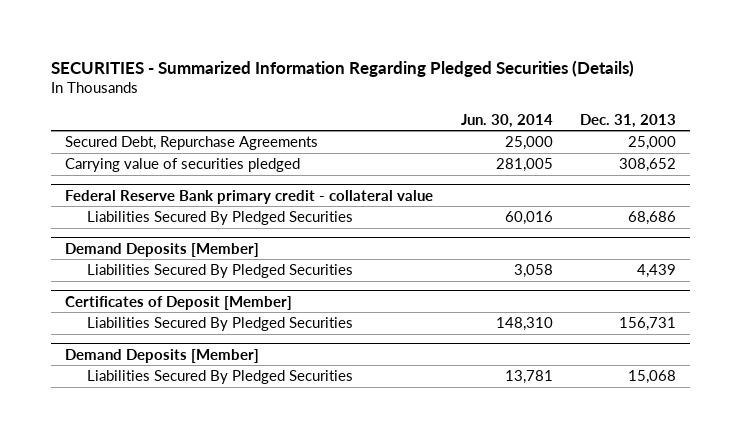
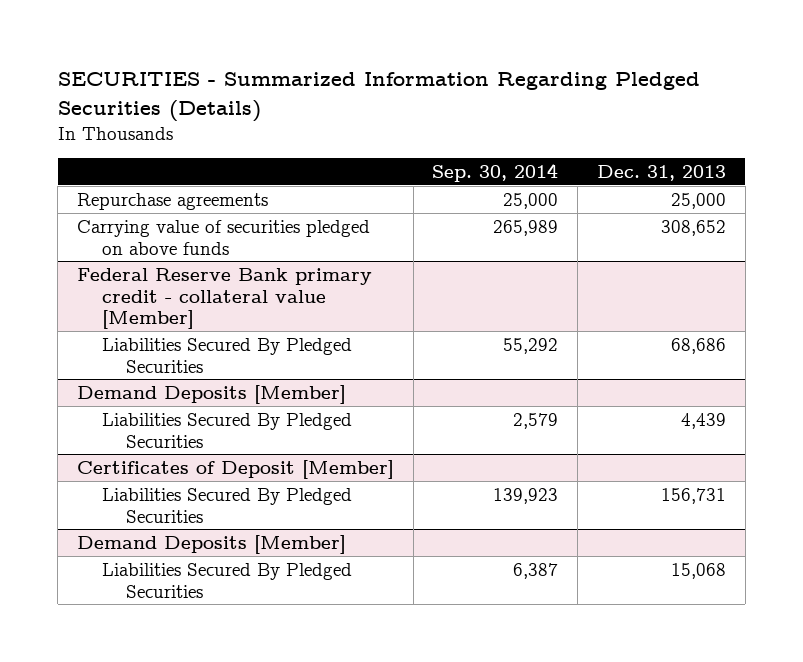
- | Jun. 30, 2014 | Dec. 31, 2013
+ | Sep. 30, 2014 | Dec. 31, 2013
- Secured Debt, Repurchase Agreements | 25,000 | 25,000
- Carrying value of securities pledged | 281,005 | 308,652
- Federal Reserve Bank primary credit - collateral value
+ Repurchase agreements | 25,000 | 25,000
+ Carrying value of securities pledged on above funds | 265,989 | 308,652
+ Federal Reserve Bank primary credit - collateral value [Member]

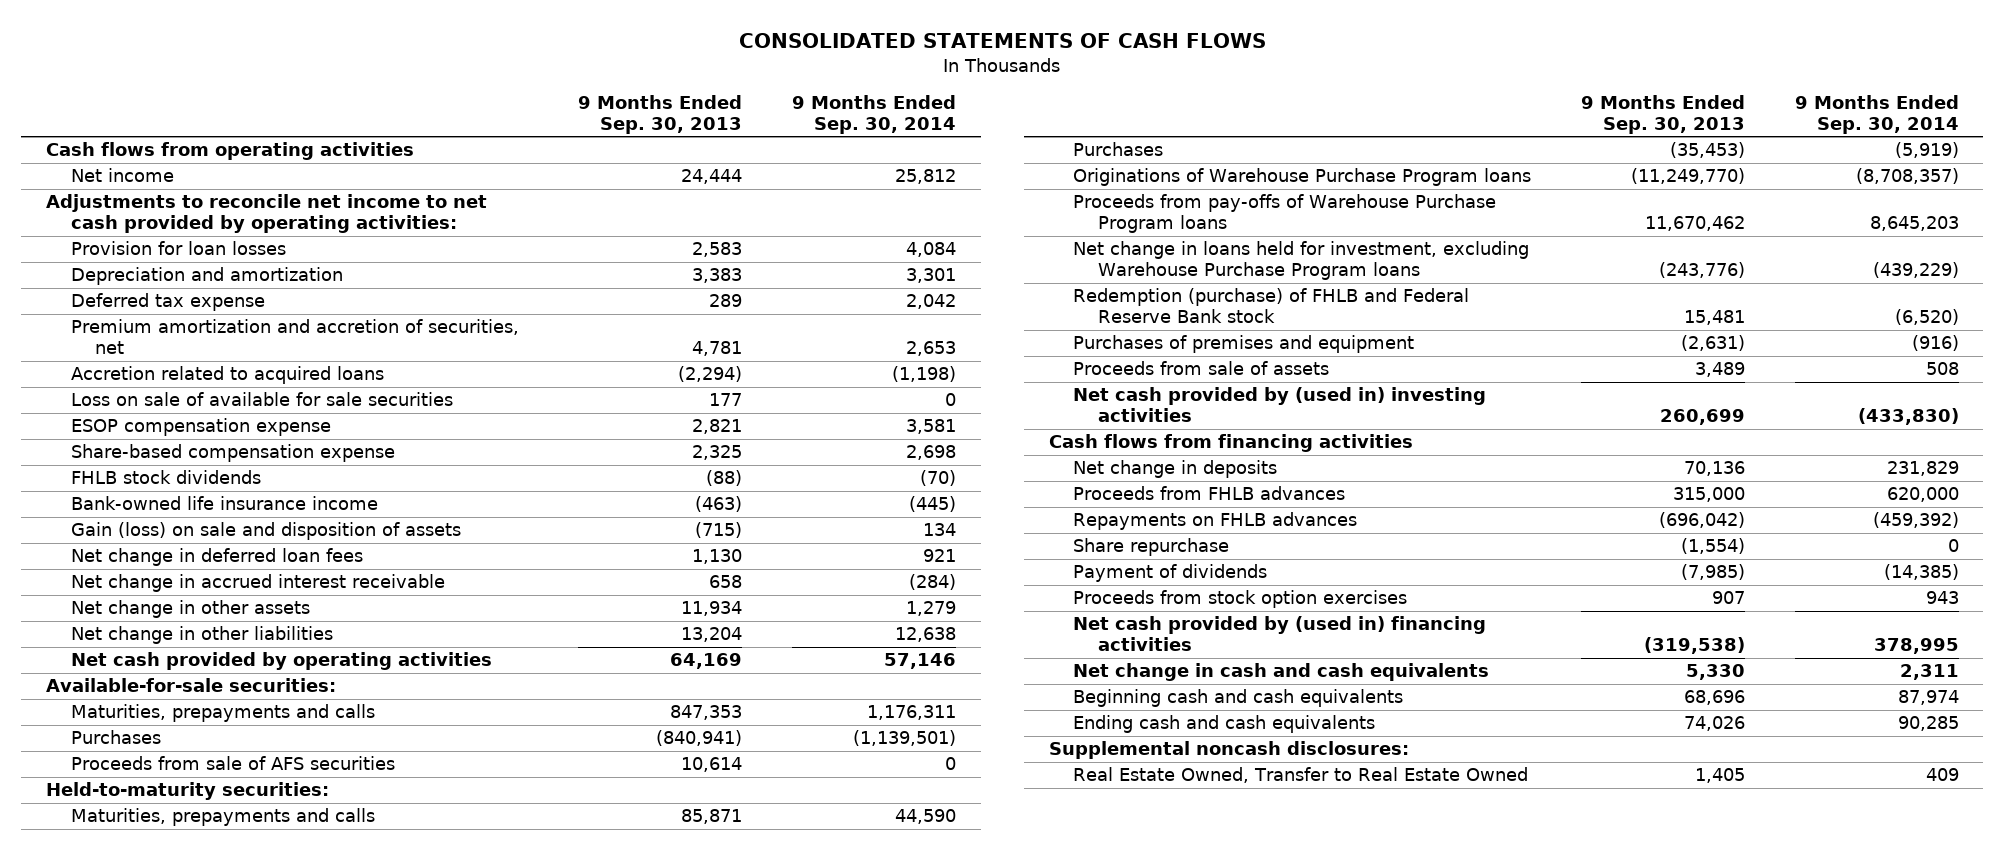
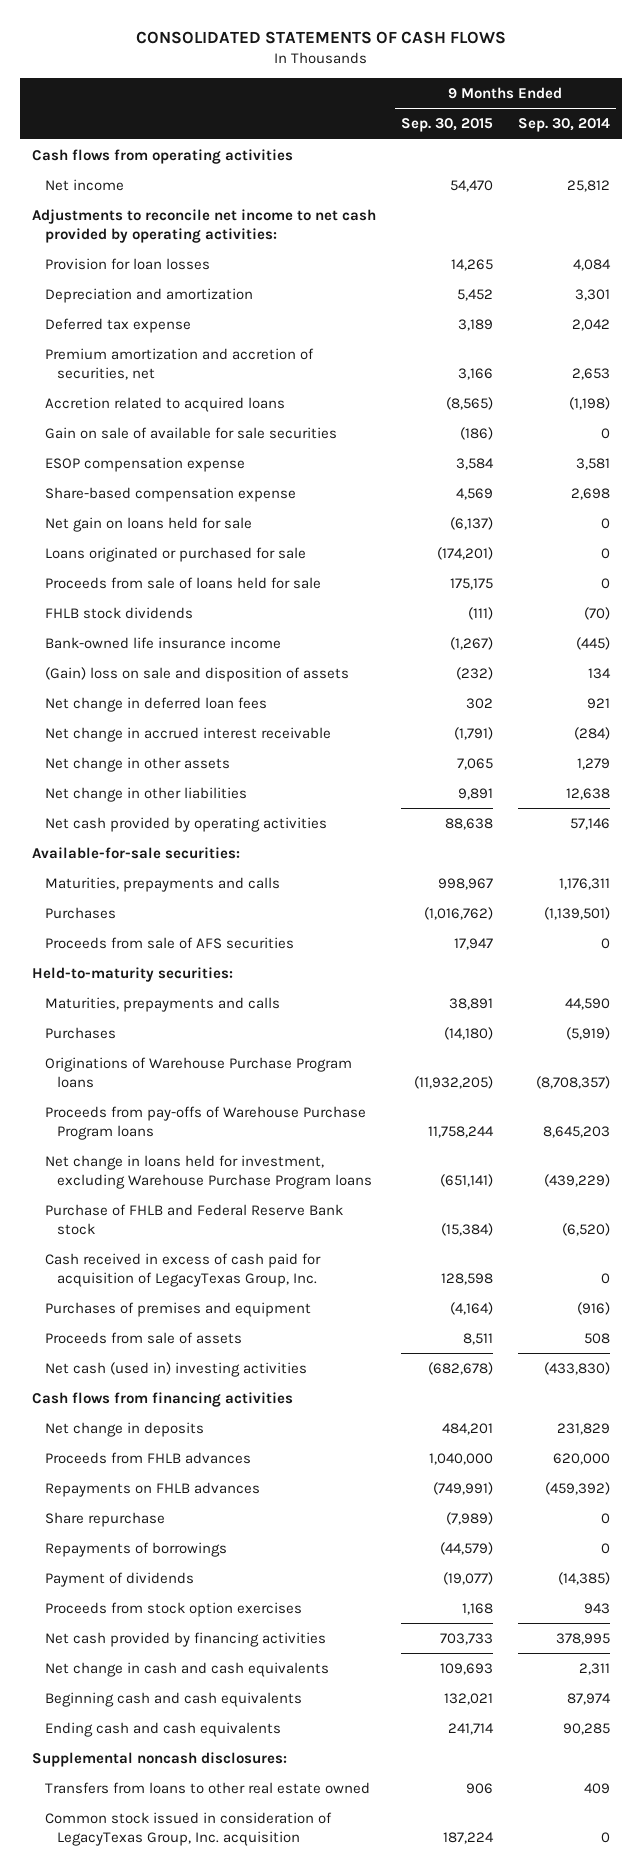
- | 9 Months Ended Sep. 30, 2013 | 9 Months Ended Sep. 30, 2014
+ | 9 Months Ended Sep. 30, 2015 | 9 Months Ended Sep. 30, 2014
- Loss on sale of available for sale securities | 177 | 0
+ Gain on sale of available for sale securities | (186) | 0
+ Net gain on loans held for sale | (6,137) | 0
+ Loans originated or purchased for sale | (174,201) | 0
+ Proceeds from sale of loans held for sale | 175,175 | 0
- Gain (loss) on sale and disposition of assets | (715) | 134
+ (Gain) loss on sale and disposition of assets | (232) | 134
- Redemption (purchase) of FHLB and Federal Reserve Bank stock | 15,481 | (6,520)
+ Purchase of FHLB and Federal Reserve Bank stock | (15,384) | (6,520)
+ Cash received in excess of cash paid for acquisition of LegacyTexas Group, Inc. | 128,598 | 0
- Net cash provided by (used in) investing activities | 260,699 | (433,830)
+ Net cash (used in) investing activities | (682,678) | (433,830)
+ Repayments of borrowings | (44,579) | 0
- Net cash provided by (used in) financing activities | (319,538) | 378,995
+ Net cash provided by financing activities | 703,733 | 378,995
- Real Estate Owned, Transfer to Real Estate Owned | 1,405 | 409
+ Transfers from loans to other real estate owned | 906 | 409
+ Common stock issued in consideration of LegacyTexas Group, Inc. acquisition | 187,224 | 0

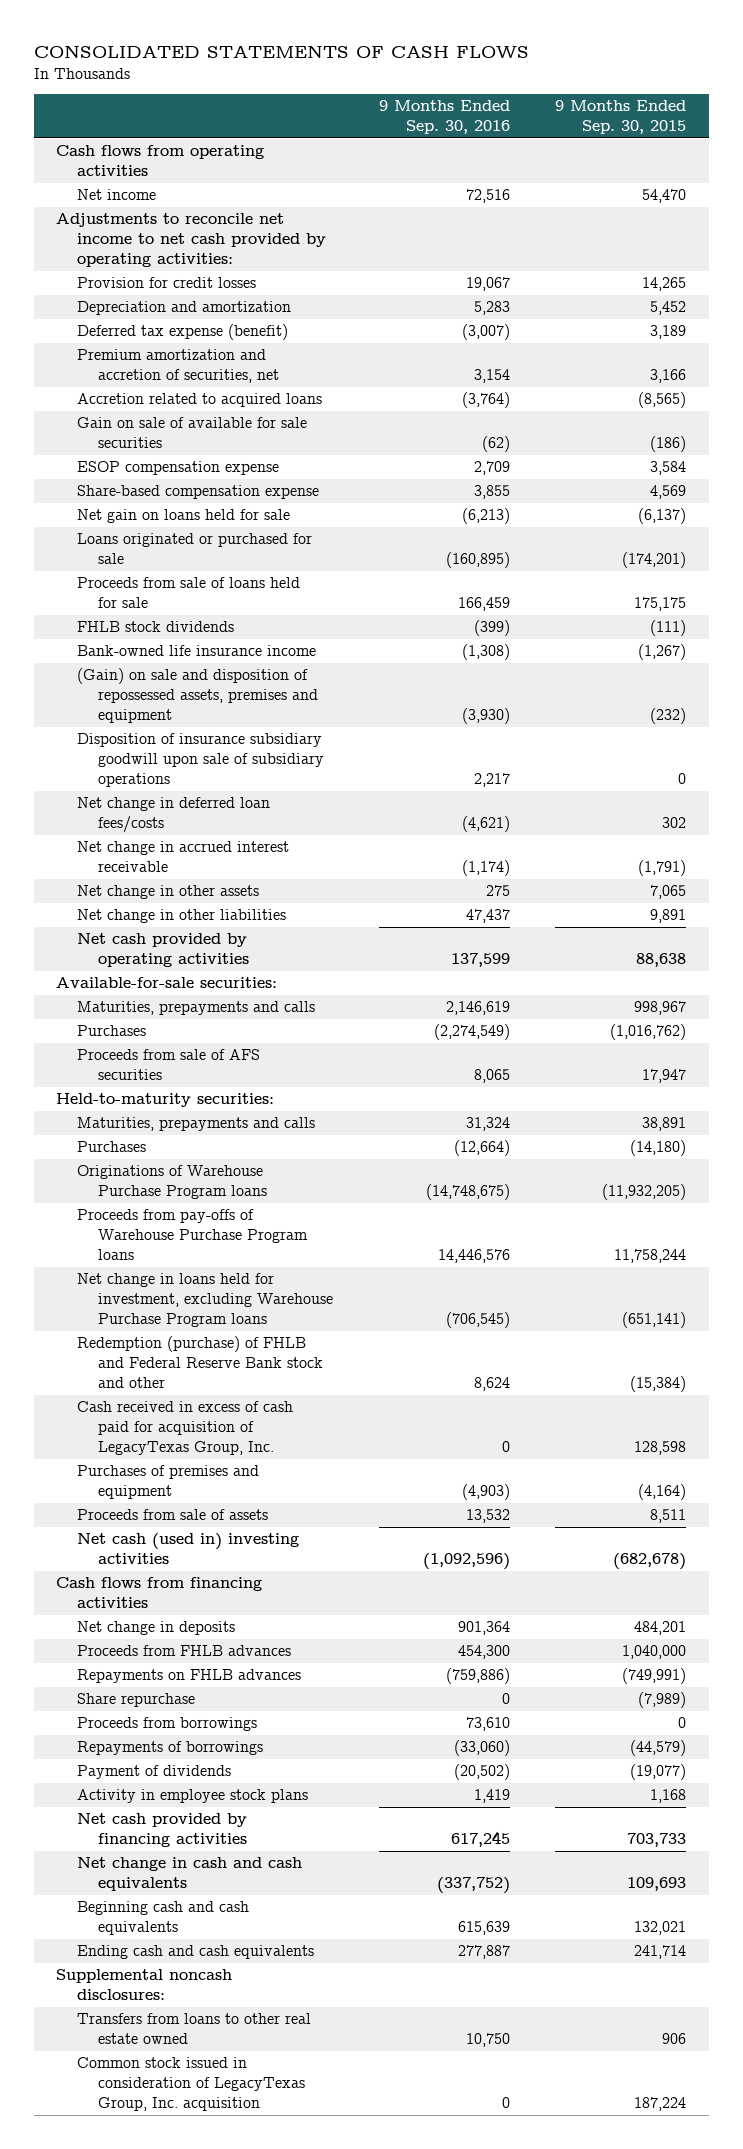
- | 9 Months Ended Sep. 30, 2015 | 9 Months Ended Sep. 30, 2014
+ | 9 Months Ended Sep. 30, 2016 | 9 Months Ended Sep. 30, 2015
- Provision for loan losses | 14,265 | 4,084
+ Provision for credit losses | 19,067 | 14,265
- Deferred tax expense | 3,189 | 2,042
+ Deferred tax expense (benefit) | (3,007) | 3,189
- (Gain) loss on sale and disposition of assets | (232) | 134
- Net change in deferred loan fees | 302 | 921
+ (Gain) on sale and disposition of repossessed assets, premises and equipment | (3,930) | (232)
+ Disposition of insurance subsidiary goodwill upon sale of subsidiary operations | 2,217 | 0
+ Net change in deferred loan fees/costs | (4,621) | 302
- Purchase of FHLB and Federal Reserve Bank stock | (15,384) | (6,520)
+ Redemption (purchase) of FHLB and Federal Reserve Bank stock and other | 8,624 | (15,384)
+ Proceeds from borrowings | 73,610 | 0
- Proceeds from stock option exercises | 1,168 | 943
+ Activity in employee stock plans | 1,419 | 1,168

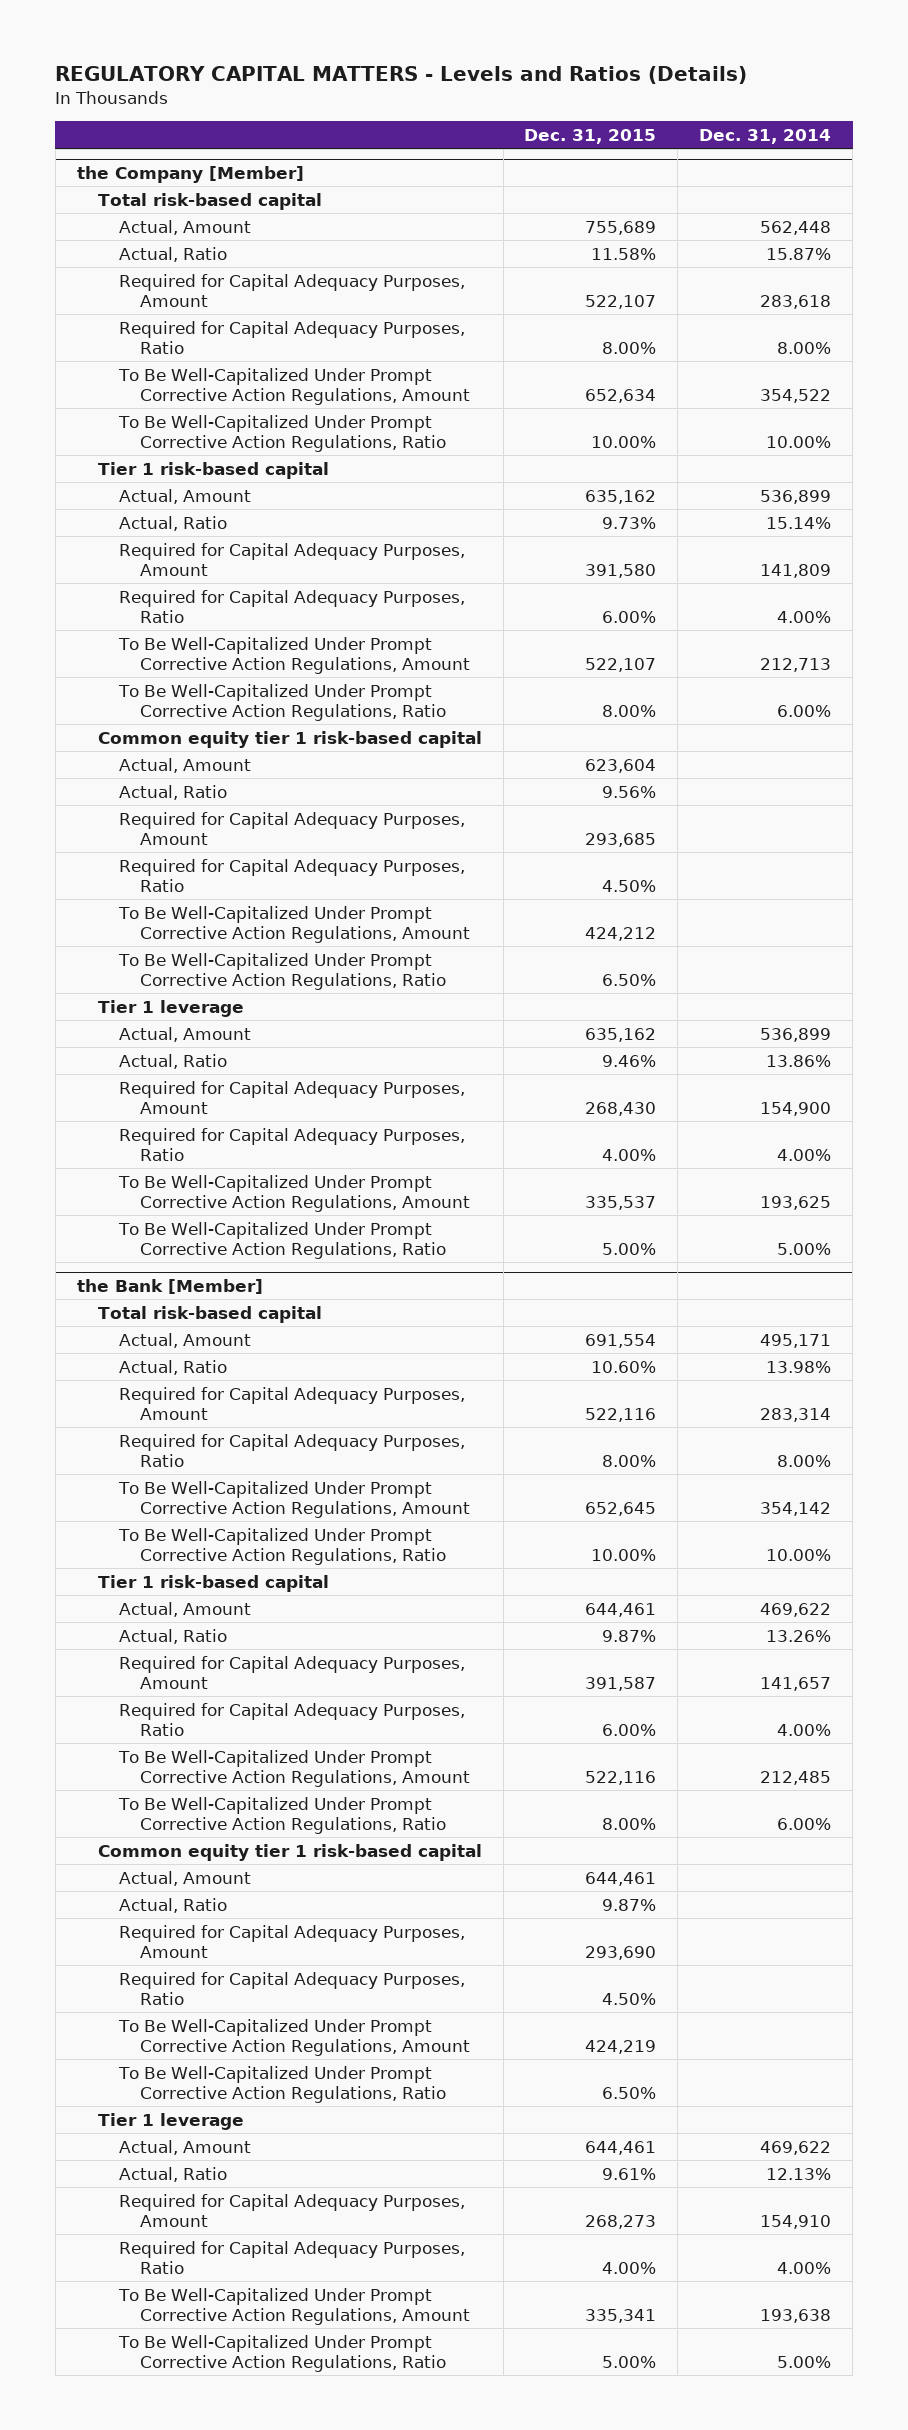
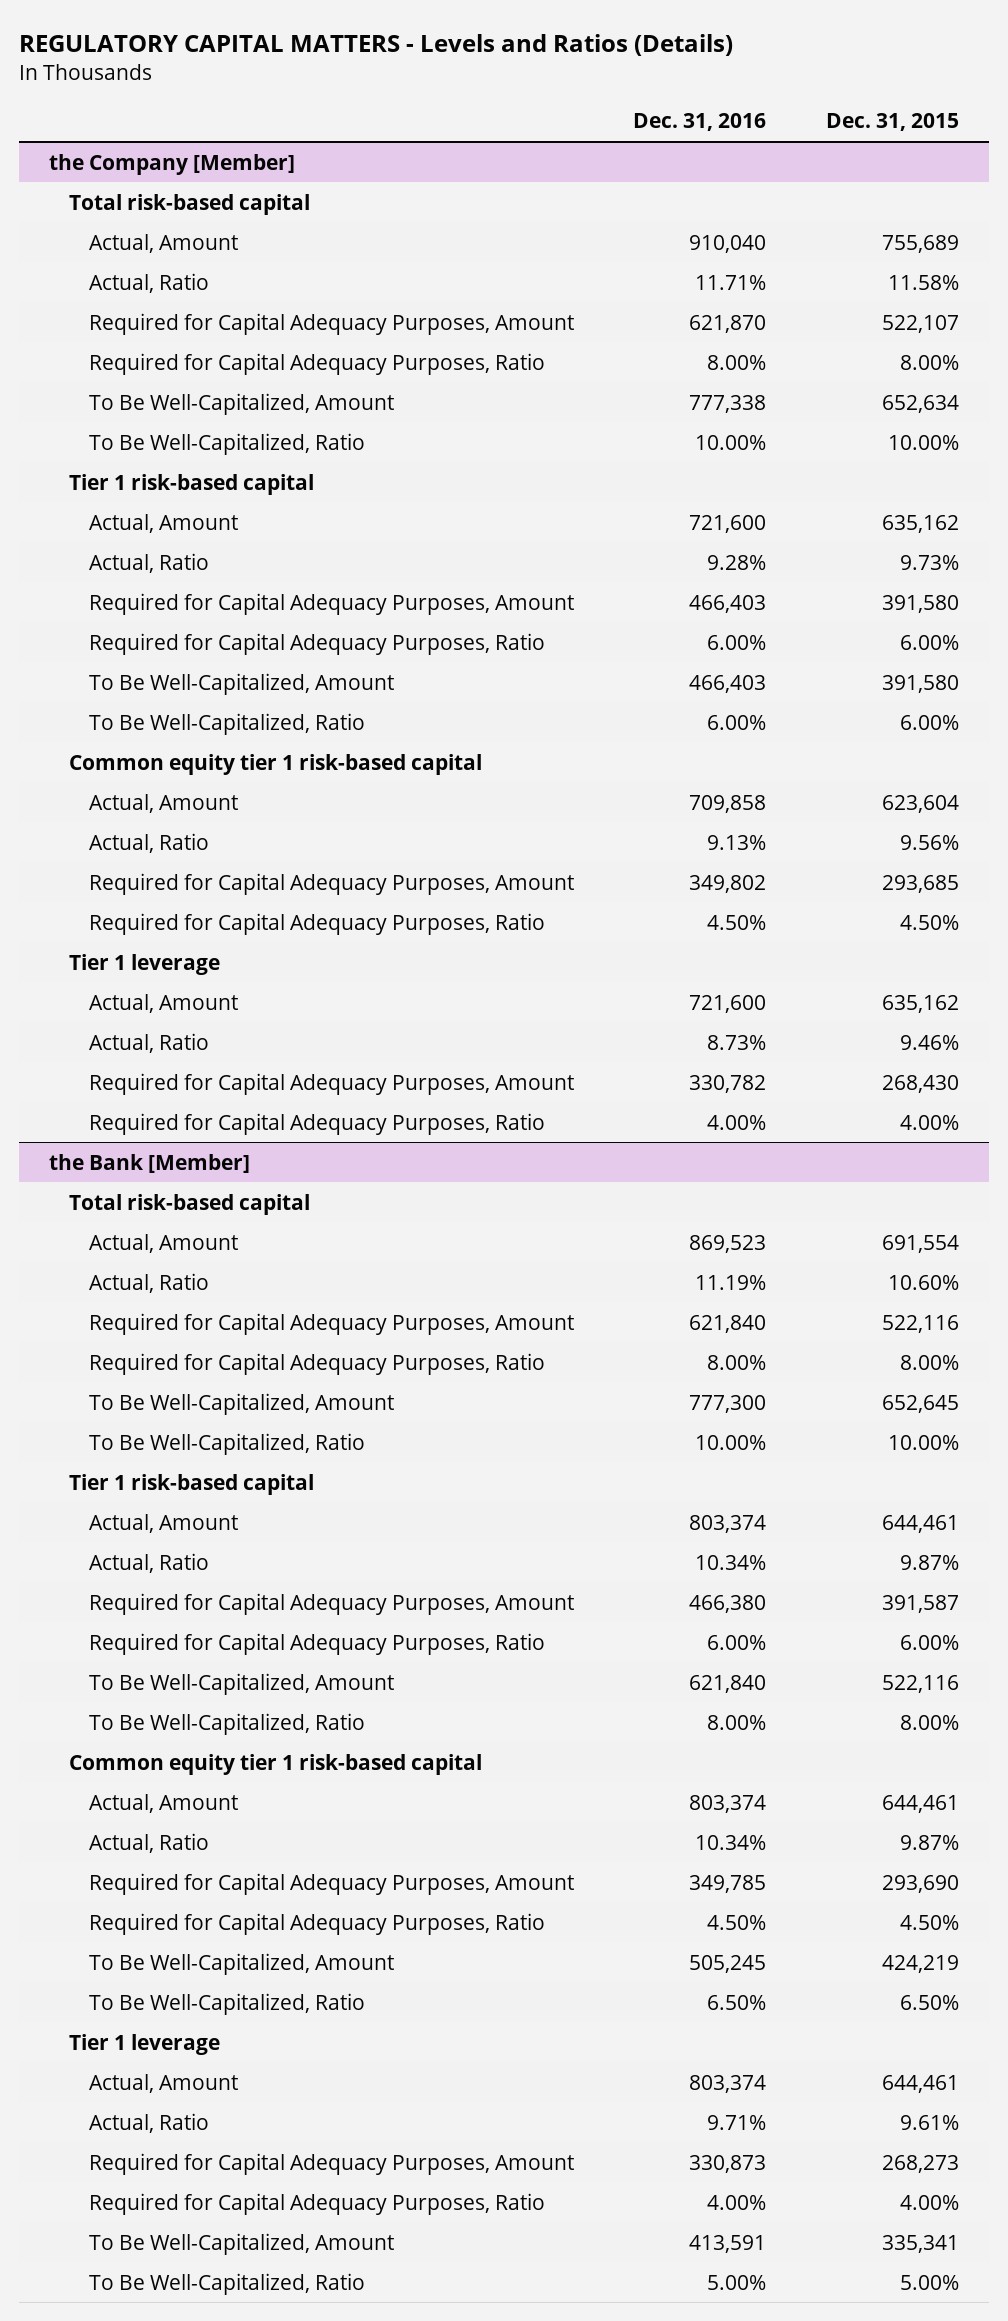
- | Dec. 31, 2015 | Dec. 31, 2014
+ | Dec. 31, 2016 | Dec. 31, 2015
@ the Company [Member]
- To Be Well-Capitalized Under Prompt Corrective Action Regulations, Amount | 652,634 | 354,522
- To Be Well-Capitalized Under Prompt Corrective Action Regulations, Ratio | 10.00% | 10.00%
+ To Be Well-Capitalized, Amount | 777,338 | 652,634
+ To Be Well-Capitalized, Ratio | 10.00% | 10.00%
- To Be Well-Capitalized Under Prompt Corrective Action Regulations, Amount | 522,107 | 212,713
- To Be Well-Capitalized Under Prompt Corrective Action Regulations, Ratio | 8.00% | 6.00%
+ To Be Well-Capitalized, Amount | 466,403 | 391,580
+ To Be Well-Capitalized, Ratio | 6.00% | 6.00%
- To Be Well-Capitalized Under Prompt Corrective Action Regulations, Amount | 424,212 |
- To Be Well-Capitalized Under Prompt Corrective Action Regulations, Ratio | 6.50% |
- To Be Well-Capitalized Under Prompt Corrective Action Regulations, Amount | 335,537 | 193,625
- To Be Well-Capitalized Under Prompt Corrective Action Regulations, Ratio | 5.00% | 5.00%
@ the Bank [Member]
- To Be Well-Capitalized Under Prompt Corrective Action Regulations, Amount | 652,645 | 354,142
- To Be Well-Capitalized Under Prompt Corrective Action Regulations, Ratio | 10.00% | 10.00%
+ To Be Well-Capitalized, Amount | 777,300 | 652,645
+ To Be Well-Capitalized, Ratio | 10.00% | 10.00%
- To Be Well-Capitalized Under Prompt Corrective Action Regulations, Amount | 522,116 | 212,485
- To Be Well-Capitalized Under Prompt Corrective Action Regulations, Ratio | 8.00% | 6.00%
+ To Be Well-Capitalized, Amount | 621,840 | 522,116
+ To Be Well-Capitalized, Ratio | 8.00% | 8.00%
- To Be Well-Capitalized Under Prompt Corrective Action Regulations, Amount | 424,219 |
- To Be Well-Capitalized Under Prompt Corrective Action Regulations, Ratio | 6.50% |
+ To Be Well-Capitalized, Amount | 505,245 | 424,219
+ To Be Well-Capitalized, Ratio | 6.50% | 6.50%
- To Be Well-Capitalized Under Prompt Corrective Action Regulations, Amount | 335,341 | 193,638
- To Be Well-Capitalized Under Prompt Corrective Action Regulations, Ratio | 5.00% | 5.00%
+ To Be Well-Capitalized, Amount | 413,591 | 335,341
+ To Be Well-Capitalized, Ratio | 5.00% | 5.00%

